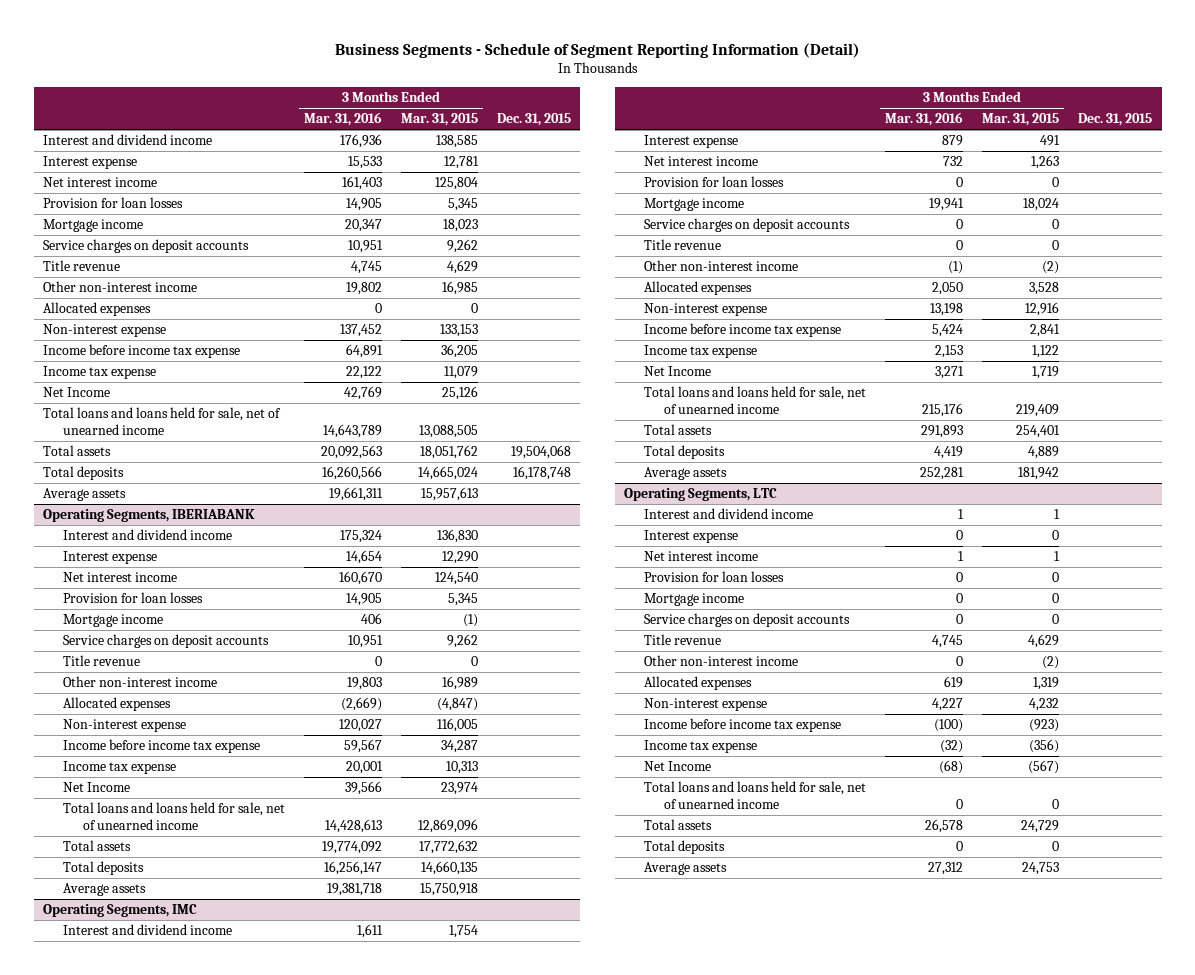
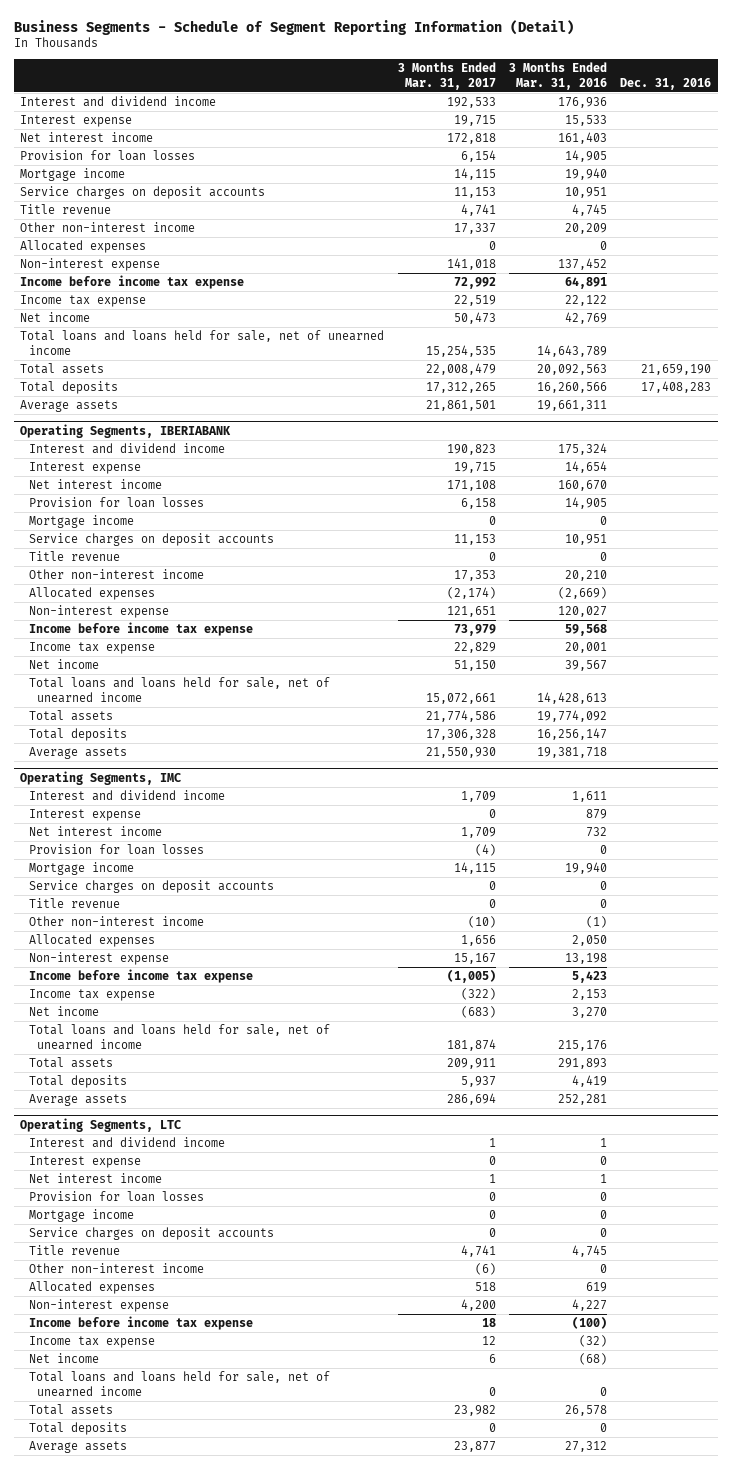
- | 3 Months Ended Mar. 31, 2016 | 3 Months Ended Mar. 31, 2015 | Dec. 31, 2015
+ | 3 Months Ended Mar. 31, 2017 | 3 Months Ended Mar. 31, 2016 | Dec. 31, 2016
- Mortgage income | 20,347 | 18,023 |
+ Mortgage income | 14,115 | 19,940 |
- Other non-interest income | 19,802 | 16,985 |
+ Other non-interest income | 17,337 | 20,209 |
- Net Income | 42,769 | 25,126 |
+ Net income | 50,473 | 42,769 |
@ Operating Segments, IBERIABANK
- Mortgage income | 406 | (1) |
+ Mortgage income | 0 | 0 |
- Other non-interest income | 19,803 | 16,989 |
+ Other non-interest income | 17,353 | 20,210 |
- Income before income tax expense | 59,567 | 34,287 |
+ Income before income tax expense | 73,979 | 59,568 |
- Net Income | 39,566 | 23,974 |
+ Net income | 51,150 | 39,567 |
@ Operating Segments, IMC
- Mortgage income | 19,941 | 18,024 |
+ Mortgage income | 14,115 | 19,940 |
- Income before income tax expense | 5,424 | 2,841 |
+ Income before income tax expense | (1,005) | 5,423 |
- Net Income | 3,271 | 1,719 |
+ Net income | (683) | 3,270 |
@ Operating Segments, LTC
- Net Income | (68) | (567) |
+ Net income | 6 | (68) |

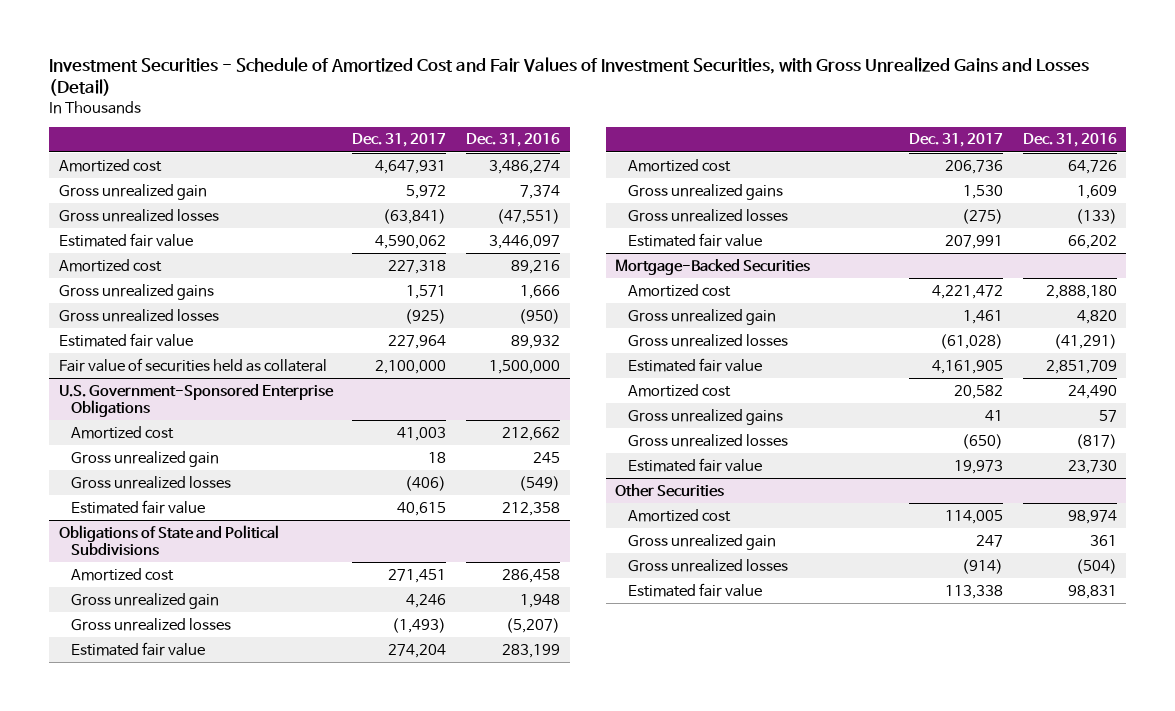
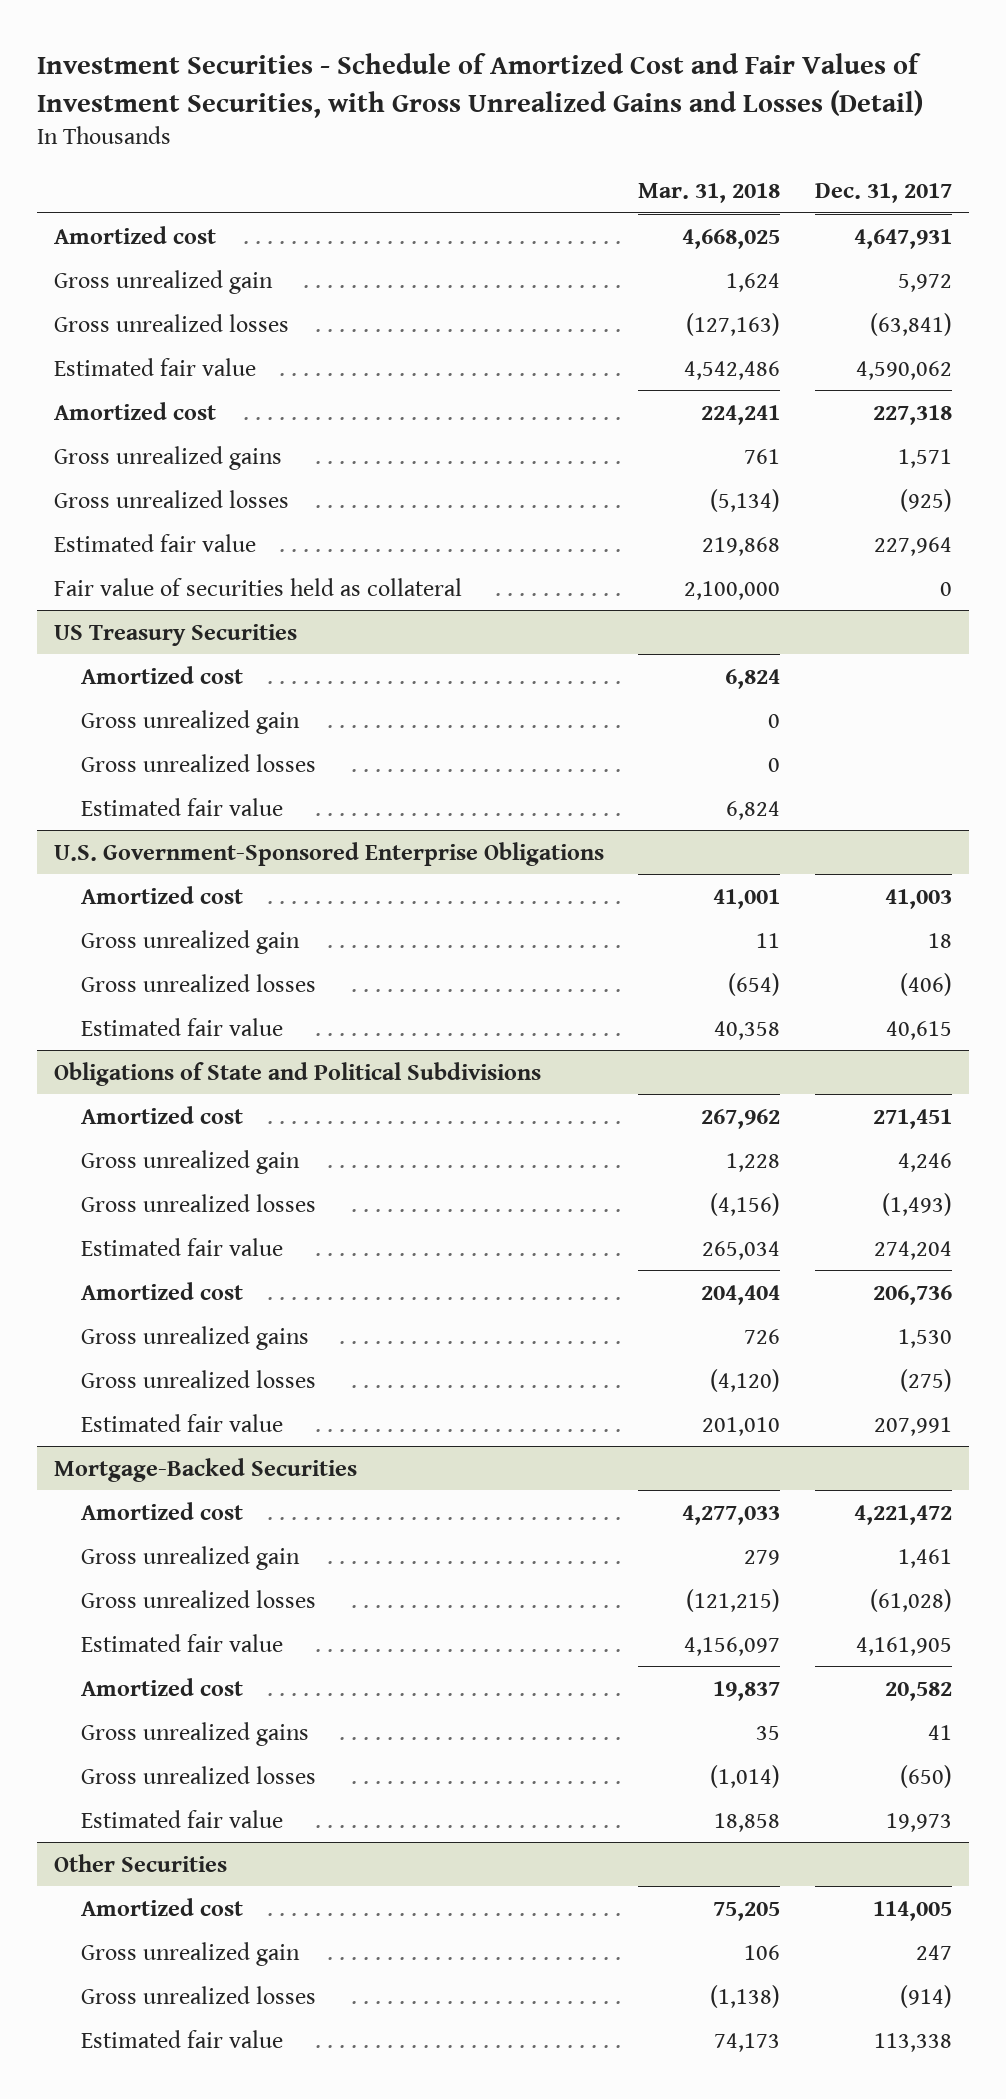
- | Dec. 31, 2017 | Dec. 31, 2016
+ | Mar. 31, 2018 | Dec. 31, 2017
- Fair value of securities held as collateral | 2,100,000 | 1,500,000
+ Fair value of securities held as collateral | 2,100,000 | 0
+ US Treasury Securities
+ Amortized cost | 6,824 |
+ Gross unrealized gain | 0 |
+ Gross unrealized losses | 0 |
+ Estimated fair value | 6,824 |

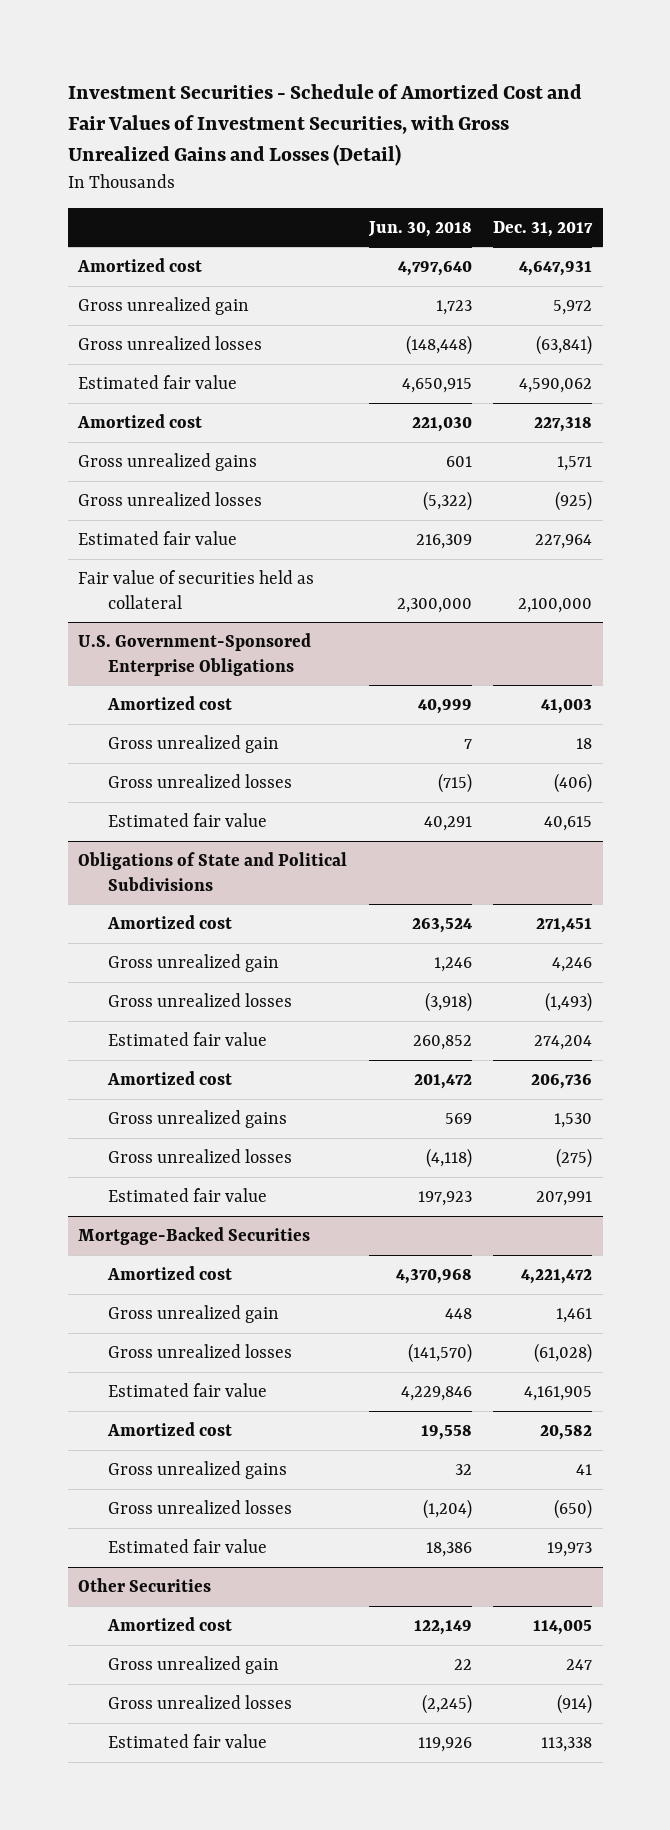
- | Mar. 31, 2018 | Dec. 31, 2017
+ | Jun. 30, 2018 | Dec. 31, 2017
- Fair value of securities held as collateral | 2,100,000 | 0
- US Treasury Securities
- Amortized cost | 6,824 |
- Gross unrealized gain | 0 |
- Gross unrealized losses | 0 |
- Estimated fair value | 6,824 |
+ Fair value of securities held as collateral | 2,300,000 | 2,100,000

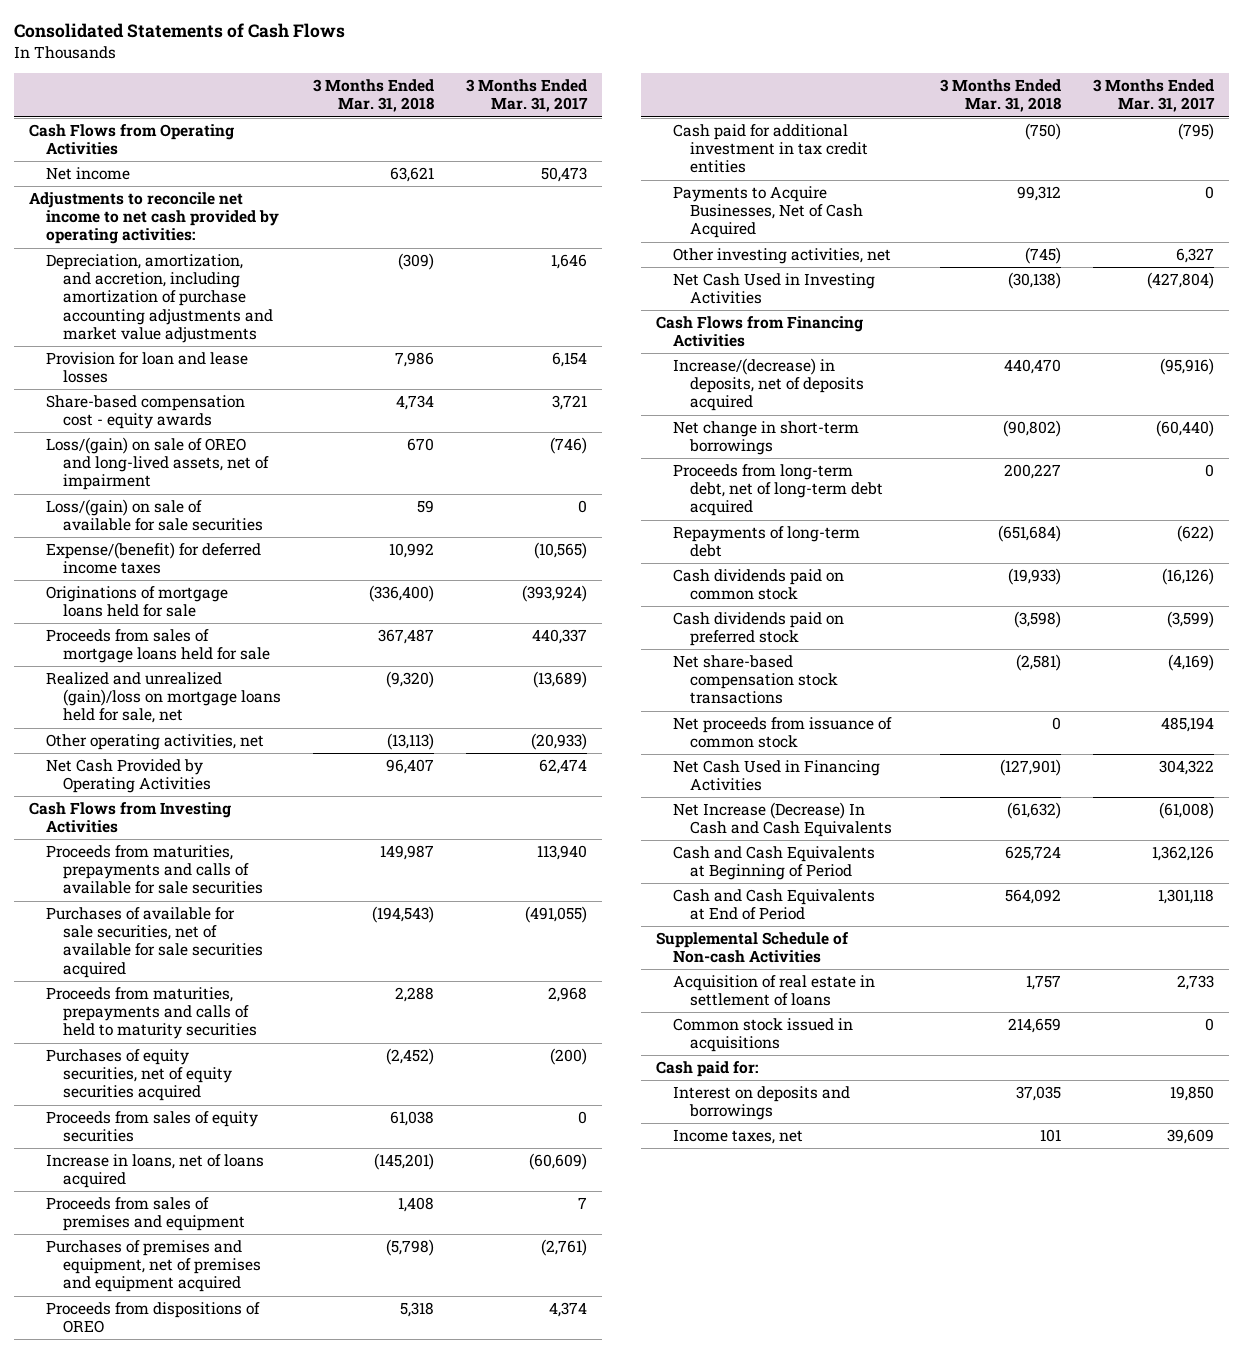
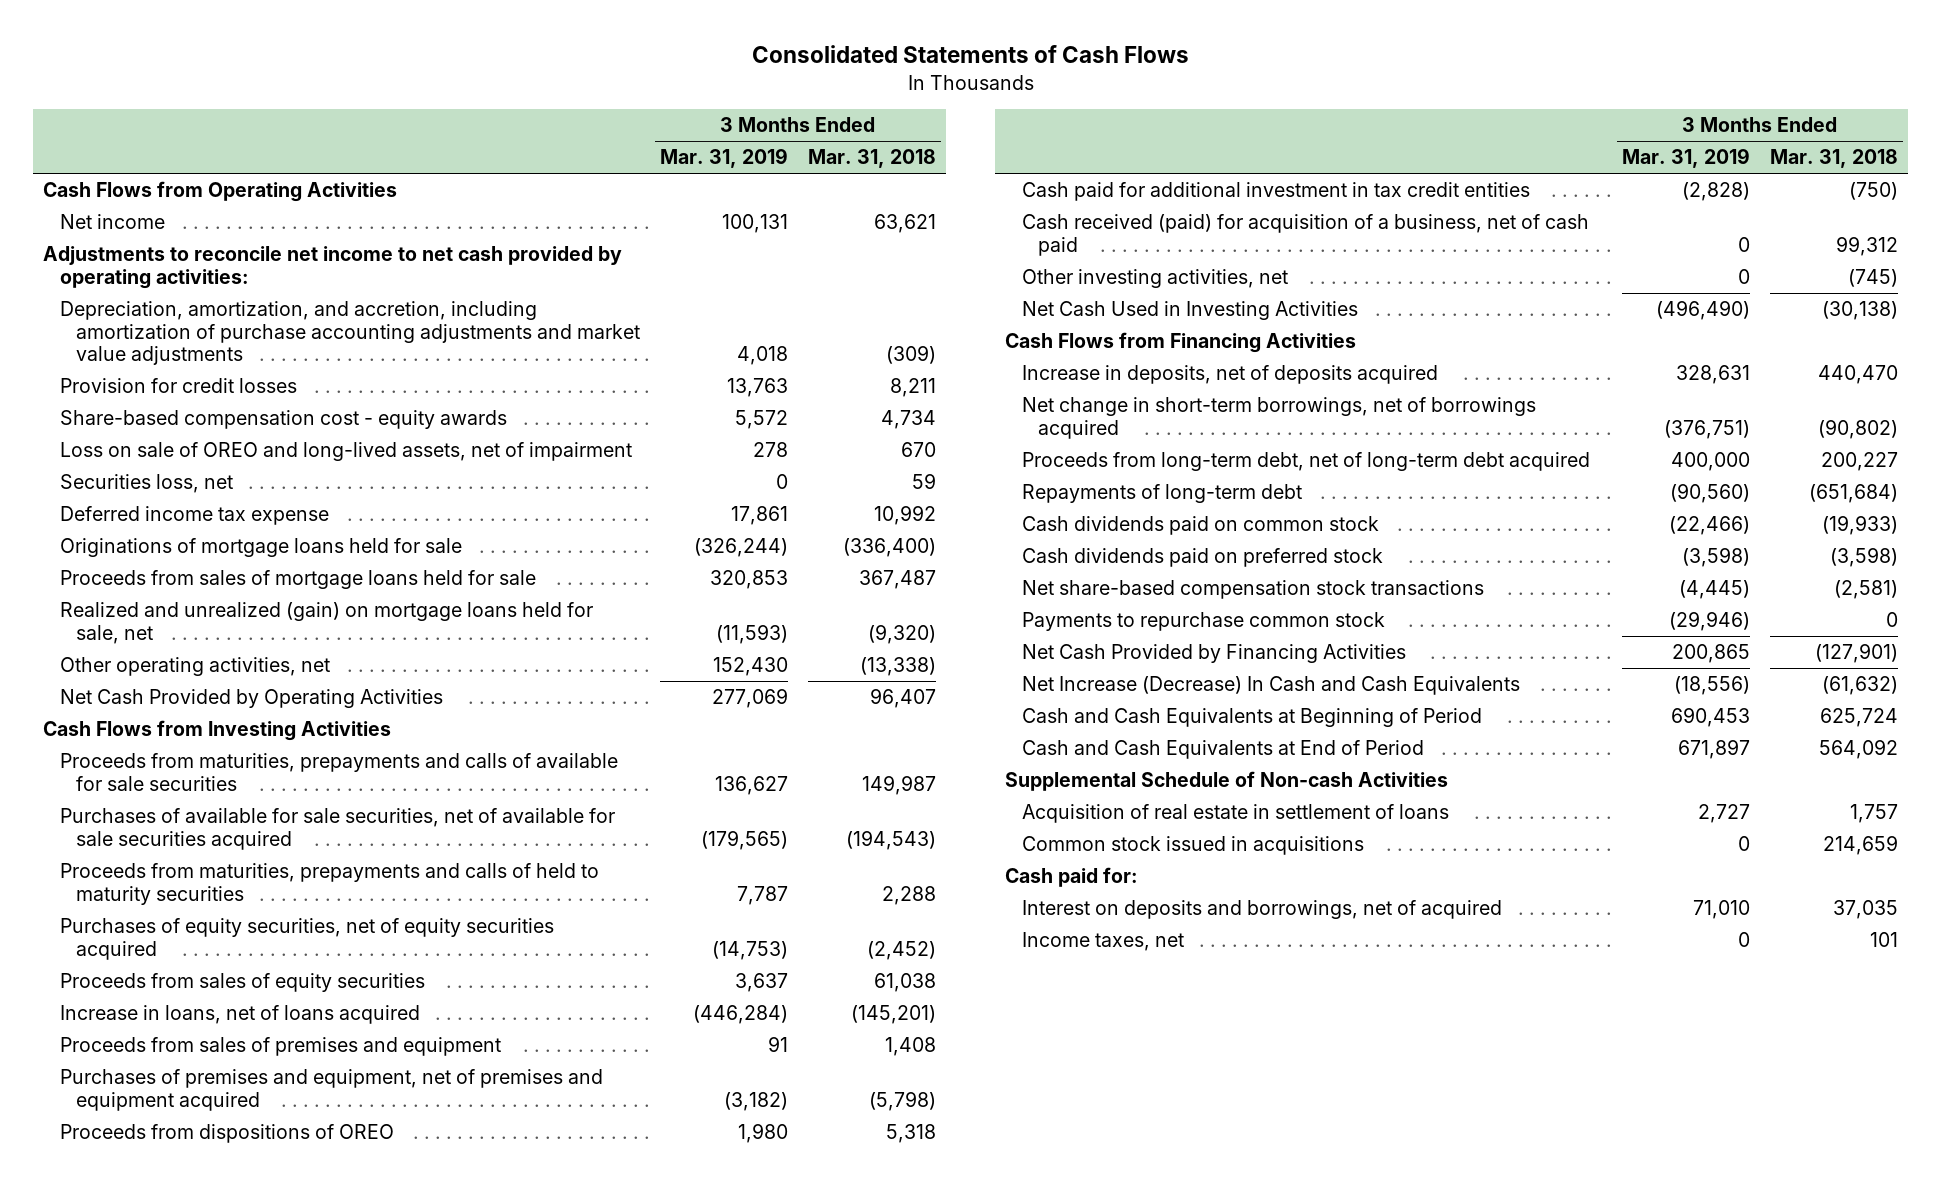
- | 3 Months Ended Mar. 31, 2018 | 3 Months Ended Mar. 31, 2017
+ | 3 Months Ended Mar. 31, 2019 | 3 Months Ended Mar. 31, 2018
- Provision for loan and lease losses | 7,986 | 6,154
+ Provision for credit losses | 13,763 | 8,211
- Loss/(gain) on sale of OREO and long-lived assets, net of impairment | 670 | (746)
- Loss/(gain) on sale of available for sale securities | 59 | 0
- Expense/(benefit) for deferred income taxes | 10,992 | (10,565)
+ Loss on sale of OREO and long-lived assets, net of impairment | 278 | 670
+ Securities loss, net | 0 | 59
+ Deferred income tax expense | 17,861 | 10,992
- Realized and unrealized (gain)/loss on mortgage loans held for sale, net | (9,320) | (13,689)
- Other operating activities, net | (13,113) | (20,933)
+ Realized and unrealized (gain) on mortgage loans held for sale, net | (11,593) | (9,320)
+ Other operating activities, net | 152,430 | (13,338)
- Payments to Acquire Businesses, Net of Cash Acquired | 99,312 | 0
+ Cash received (paid) for acquisition of a business, net of cash paid | 0 | 99,312
- Increase/(decrease) in deposits, net of deposits acquired | 440,470 | (95,916)
- Net change in short-term borrowings | (90,802) | (60,440)
+ Increase in deposits, net of deposits acquired | 328,631 | 440,470
+ Net change in short-term borrowings, net of borrowings acquired | (376,751) | (90,802)
- Net proceeds from issuance of common stock | 0 | 485,194
- Net Cash Used in Financing Activities | (127,901) | 304,322
+ Payments to repurchase common stock | (29,946) | 0
+ Net Cash Provided by Financing Activities | 200,865 | (127,901)
- Interest on deposits and borrowings | 37,035 | 19,850
+ Interest on deposits and borrowings, net of acquired | 71,010 | 37,035

